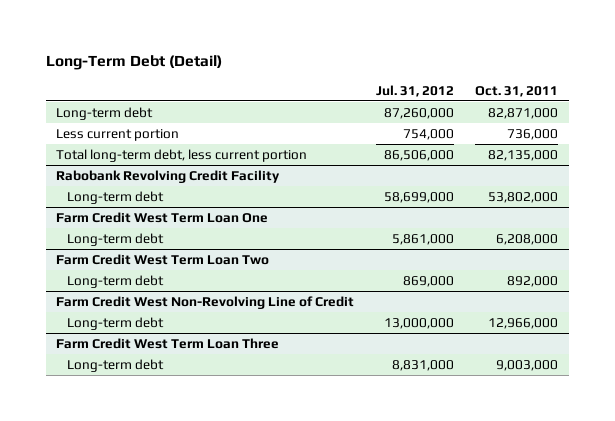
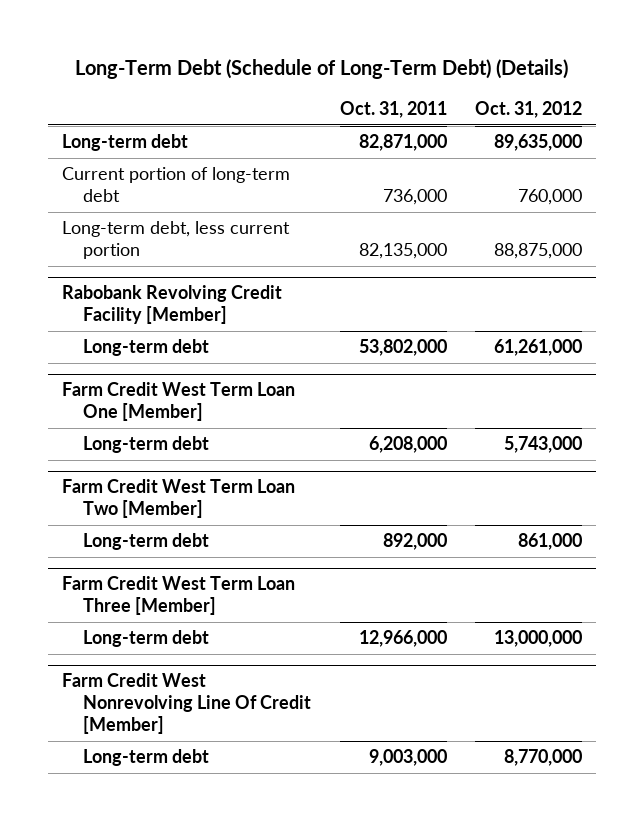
- Long-Term Debt (Detail)
+ Long-Term Debt (Schedule of Long-Term Debt) (Details)
- | Jul. 31, 2012 | Oct. 31, 2011
+ | Oct. 31, 2011 | Oct. 31, 2012
- Less current portion | 754,000 | 736,000
- Total long-term debt, less current portion | 86,506,000 | 82,135,000
- Rabobank Revolving Credit Facility
+ Current portion of long-term debt | 736,000 | 760,000
+ Long-term debt, less current portion | 82,135,000 | 88,875,000
+ Rabobank Revolving Credit Facility [Member]
- Farm Credit West Term Loan One
+ Farm Credit West Term Loan One [Member]
- Farm Credit West Term Loan Two
+ Farm Credit West Term Loan Two [Member]
- Farm Credit West Non-Revolving Line of Credit
+ Farm Credit West Term Loan Three [Member]
- Farm Credit West Term Loan Three
+ Farm Credit West Nonrevolving Line Of Credit [Member]

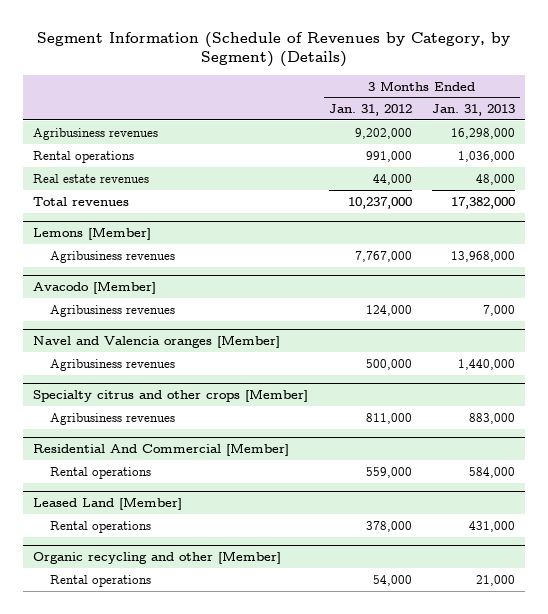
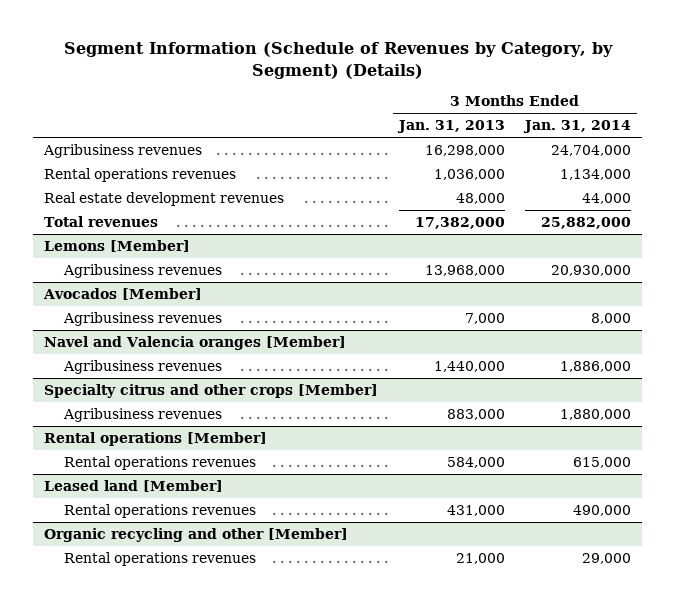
- | 3 Months Ended Jan. 31, 2012 | 3 Months Ended Jan. 31, 2013
+ | 3 Months Ended Jan. 31, 2013 | 3 Months Ended Jan. 31, 2014
- Rental operations | 991,000 | 1,036,000
- Real estate revenues | 44,000 | 48,000
+ Rental operations revenues | 1,036,000 | 1,134,000
+ Real estate development revenues | 48,000 | 44,000
- Avacodo [Member]
+ Avocados [Member]
- Residential And Commercial [Member]
- Rental operations | 559,000 | 584,000
- Leased Land [Member]
- Rental operations | 378,000 | 431,000
+ Rental operations [Member]
+ Rental operations revenues | 584,000 | 615,000
+ Leased land [Member]
+ Rental operations revenues | 431,000 | 490,000
@ Organic recycling and other [Member]
- Rental operations | 54,000 | 21,000
+ Rental operations revenues | 21,000 | 29,000

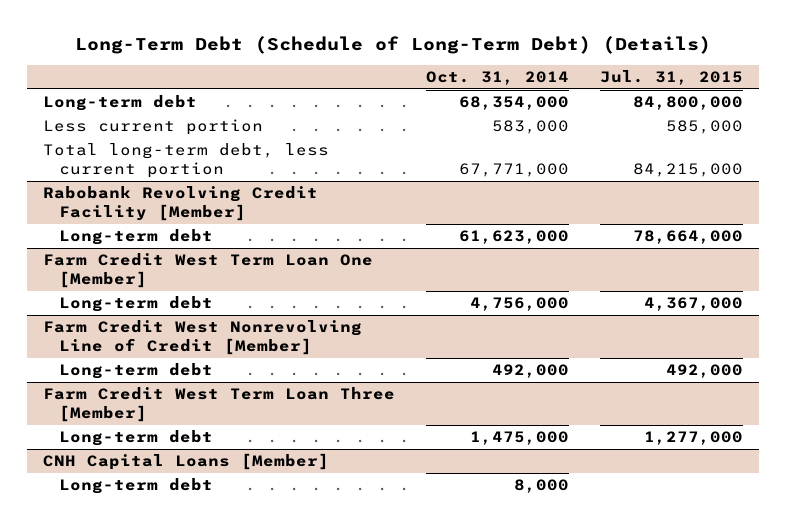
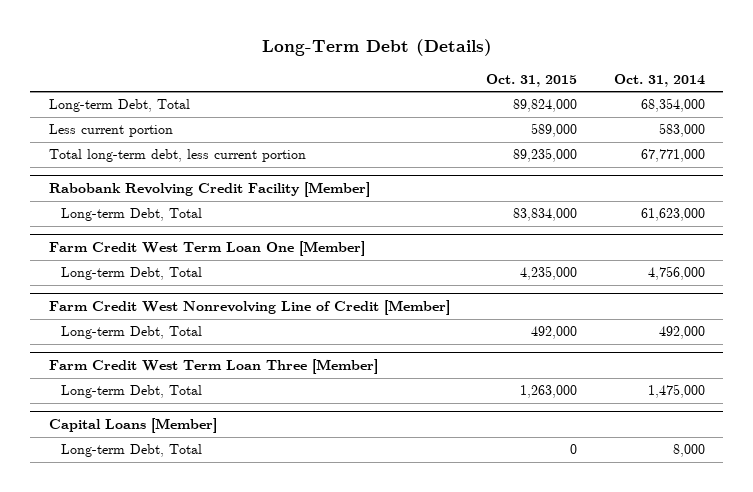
- Long-Term Debt (Schedule of Long-Term Debt) (Details)
+ Long-Term Debt (Details)
- | Oct. 31, 2014 | Jul. 31, 2015
+ | Oct. 31, 2015 | Oct. 31, 2014
- Long-term debt | 68,354,000 | 84,800,000
+ Long-term Debt, Total | 89,824,000 | 68,354,000
@ Rabobank Revolving Credit Facility [Member]
- Long-term debt | 61,623,000 | 78,664,000
+ Long-term Debt, Total | 83,834,000 | 61,623,000
@ Farm Credit West Term Loan One [Member]
- Long-term debt | 4,756,000 | 4,367,000
+ Long-term Debt, Total | 4,235,000 | 4,756,000
@ Farm Credit West Nonrevolving Line of Credit [Member]
- Long-term debt | 492,000 | 492,000
+ Long-term Debt, Total | 492,000 | 492,000
@ Farm Credit West Term Loan Three [Member]
- Long-term debt | 1,475,000 | 1,277,000
- CNH Capital Loans [Member]
- Long-term debt | 8,000 |
@ Farm Credit West Term Loan Three [Member]
+ Long-term Debt, Total | 1,263,000 | 1,475,000
+ Capital Loans [Member]
+ Long-term Debt, Total | 0 | 8,000

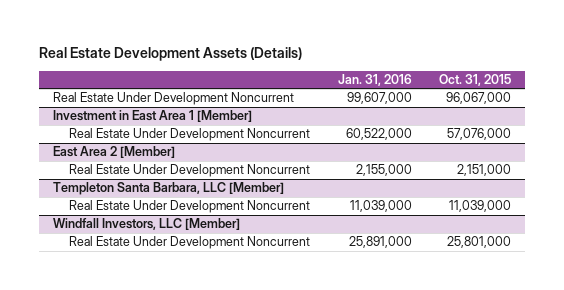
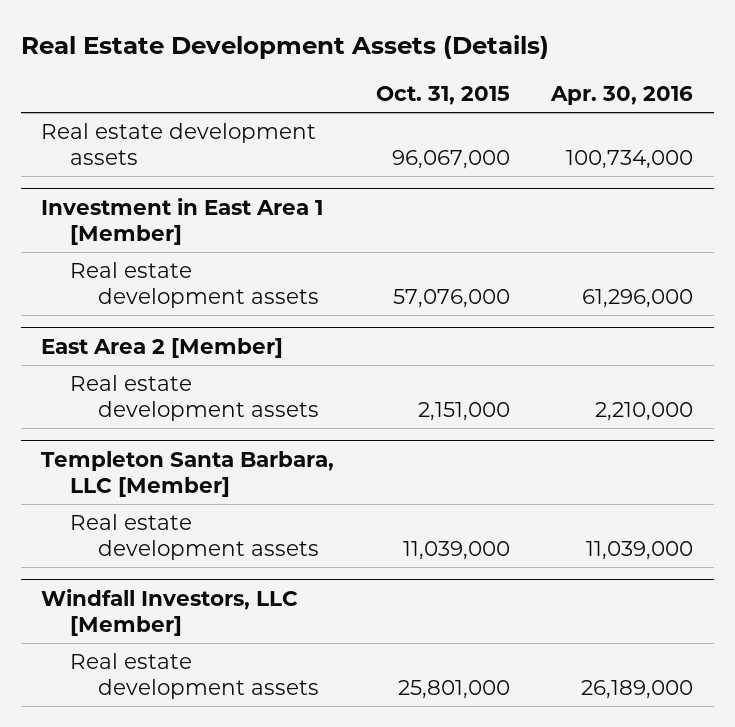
- | Jan. 31, 2016 | Oct. 31, 2015
+ | Oct. 31, 2015 | Apr. 30, 2016
- Real Estate Under Development Noncurrent | 99,607,000 | 96,067,000
+ Real estate development assets | 96,067,000 | 100,734,000
@ Investment in East Area 1 [Member]
- Real Estate Under Development Noncurrent | 60,522,000 | 57,076,000
+ Real estate development assets | 57,076,000 | 61,296,000
@ East Area 2 [Member]
- Real Estate Under Development Noncurrent | 2,155,000 | 2,151,000
+ Real estate development assets | 2,151,000 | 2,210,000
@ Templeton Santa Barbara, LLC [Member]
- Real Estate Under Development Noncurrent | 11,039,000 | 11,039,000
+ Real estate development assets | 11,039,000 | 11,039,000
@ Windfall Investors, LLC [Member]
- Real Estate Under Development Noncurrent | 25,891,000 | 25,801,000
+ Real estate development assets | 25,801,000 | 26,189,000

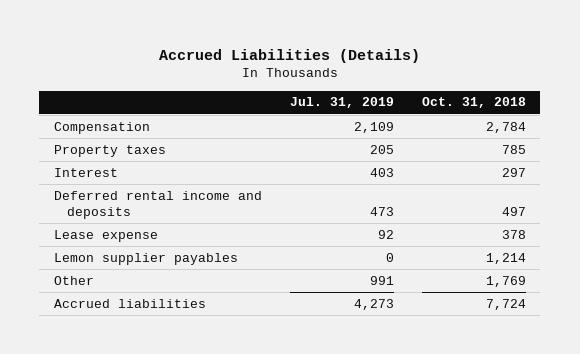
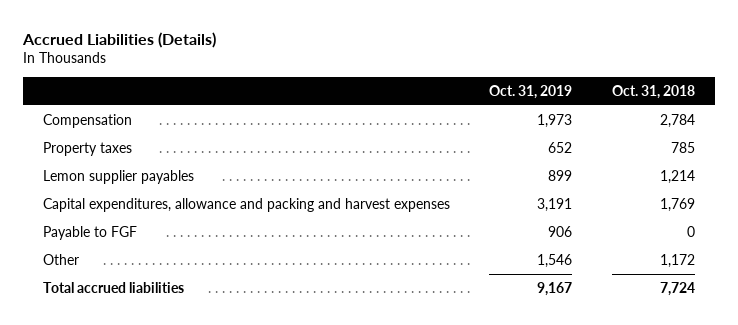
- | Jul. 31, 2019 | Oct. 31, 2018
+ | Oct. 31, 2019 | Oct. 31, 2018
- Interest | 403 | 297
- Deferred rental income and deposits | 473 | 497
- Lease expense | 92 | 378
- Other | 991 | 1,769
- Accrued liabilities | 4,273 | 7,724
+ Capital expenditures, allowance and packing and harvest expenses | 3,191 | 1,769
+ Payable to FGF | 906 | 0
+ Other | 1,546 | 1,172
+ Total accrued liabilities | 9,167 | 7,724

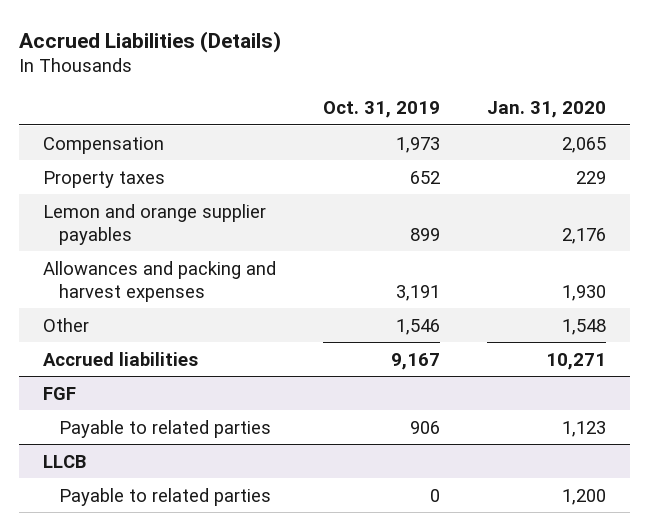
- | Oct. 31, 2019 | Oct. 31, 2018
+ | Oct. 31, 2019 | Jan. 31, 2020
- Lemon supplier payables | 899 | 1,214
- Capital expenditures, allowance and packing and harvest expenses | 3,191 | 1,769
- Payable to FGF | 906 | 0
+ Lemon and orange supplier payables | 899 | 2,176
+ Allowances and packing and harvest expenses | 3,191 | 1,930
- Total accrued liabilities | 9,167 | 7,724
+ Accrued liabilities | 9,167 | 10,271
+ FGF
+ Payable to related parties | 906 | 1,123
+ LLCB
+ Payable to related parties | 0 | 1,200

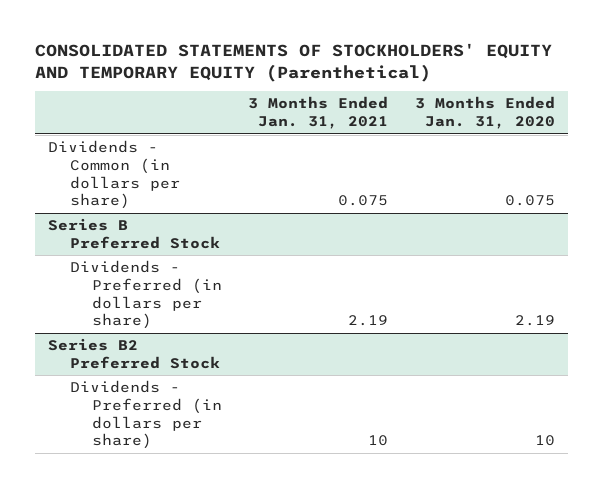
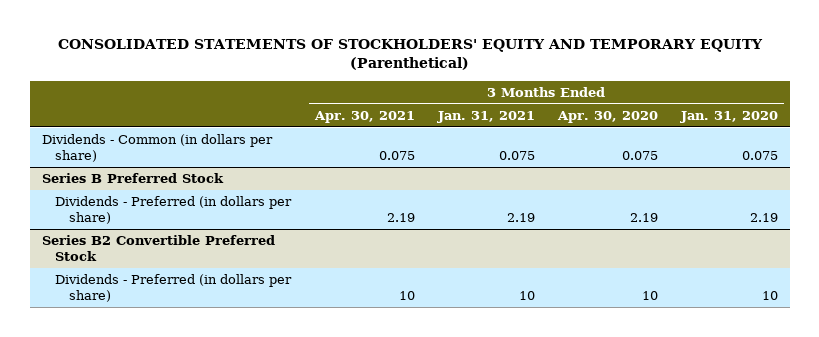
- | 3 Months Ended Jan. 31, 2021 | 3 Months Ended Jan. 31, 2020
+ | 3 Months Ended Apr. 30, 2021 | 3 Months Ended Jan. 31, 2021 | 3 Months Ended Apr. 30, 2020 | 3 Months Ended Jan. 31, 2020
- Series B2 Preferred Stock
+ Series B2 Convertible Preferred Stock

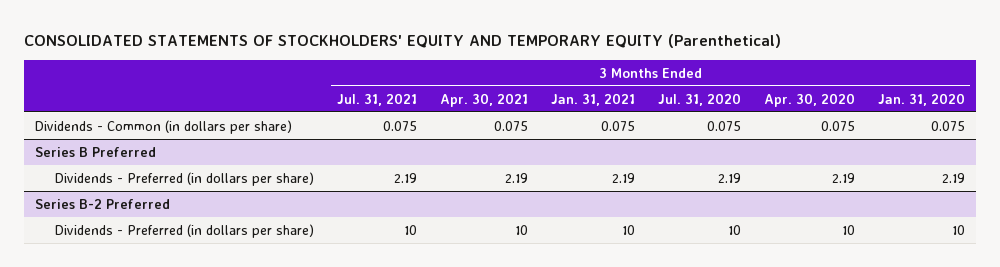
- | 3 Months Ended Apr. 30, 2021 | 3 Months Ended Jan. 31, 2021 | 3 Months Ended Apr. 30, 2020 | 3 Months Ended Jan. 31, 2020
+ | 3 Months Ended Jul. 31, 2021 | 3 Months Ended Apr. 30, 2021 | 3 Months Ended Jan. 31, 2021 | 3 Months Ended Jul. 31, 2020 | 3 Months Ended Apr. 30, 2020 | 3 Months Ended Jan. 31, 2020
- Series B Preferred Stock
+ Series B Preferred
- Series B2 Convertible Preferred Stock
+ Series B-2 Preferred

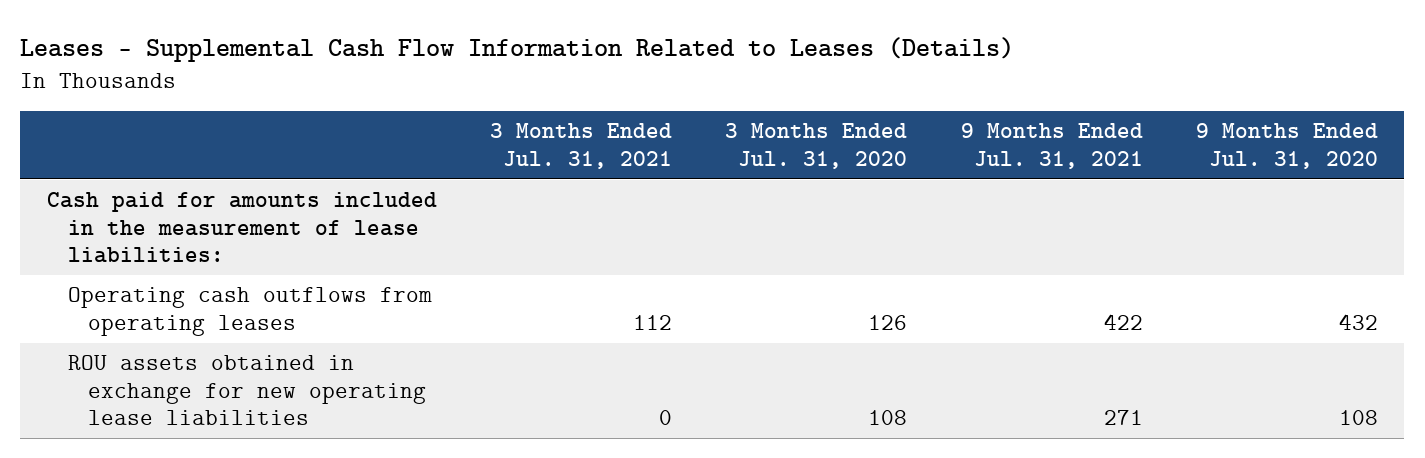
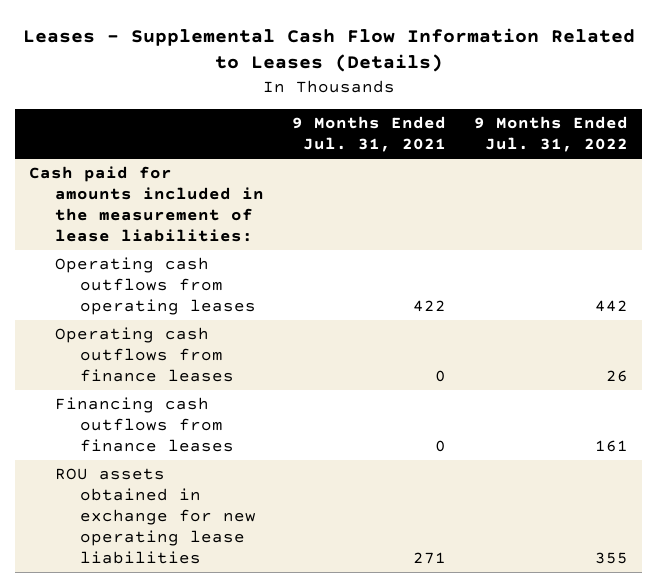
- | 3 Months Ended Jul. 31, 2021 | 3 Months Ended Jul. 31, 2020 | 9 Months Ended Jul. 31, 2021 | 9 Months Ended Jul. 31, 2020
+ | 9 Months Ended Jul. 31, 2021 | 9 Months Ended Jul. 31, 2022
+ Operating cash outflows from finance leases | 0 | 26
+ Financing cash outflows from finance leases | 0 | 161

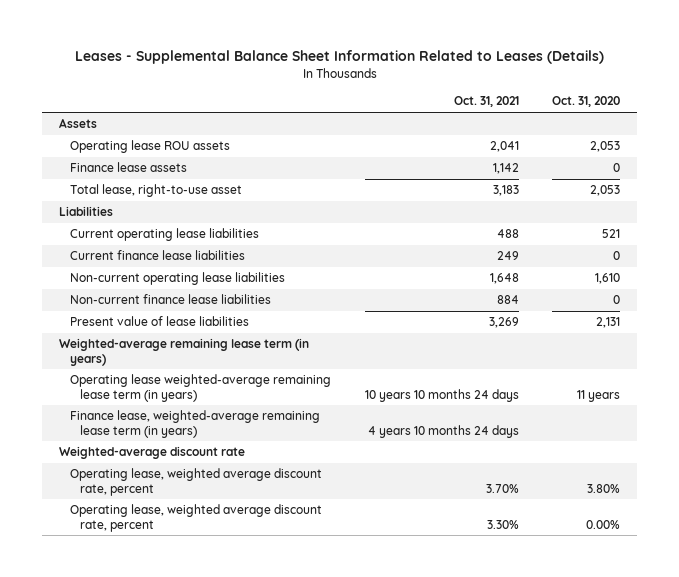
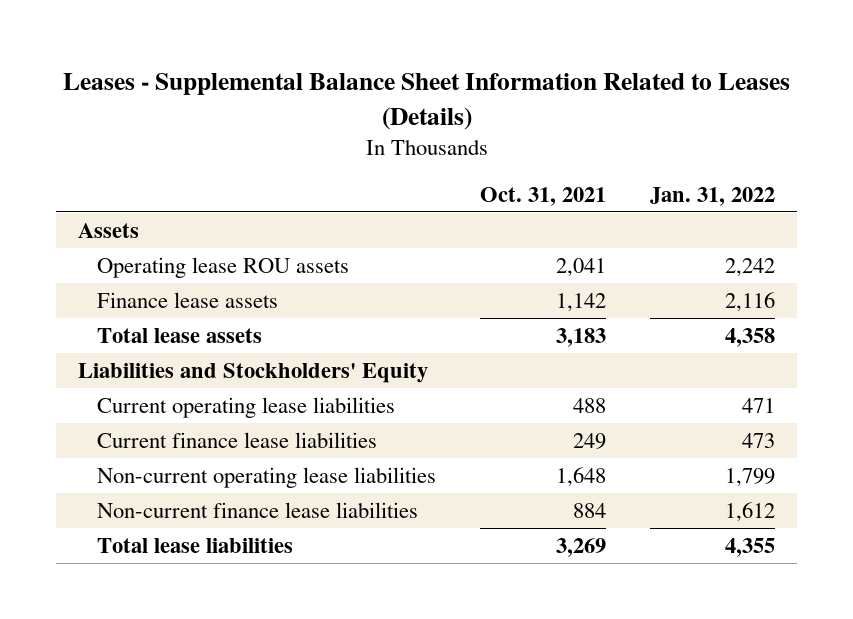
- | Oct. 31, 2021 | Oct. 31, 2020
+ | Oct. 31, 2021 | Jan. 31, 2022
- Total lease, right-to-use asset | 3,183 | 2,053
- Liabilities
+ Total lease assets | 3,183 | 4,358
+ Liabilities and Stockholders' Equity
- Present value of lease liabilities | 3,269 | 2,131
- Weighted-average remaining lease term (in years)
- Operating lease weighted-average remaining lease term (in years) | 10 years 10 months 24 days | 11 years
- Finance lease, weighted-average remaining lease term (in years) | 4 years 10 months 24 days |
- Weighted-average discount rate
- Operating lease, weighted average discount rate, percent | 3.70% | 3.80%
- Operating lease, weighted average discount rate, percent | 3.30% | 0.00%
+ Total lease liabilities | 3,269 | 4,355

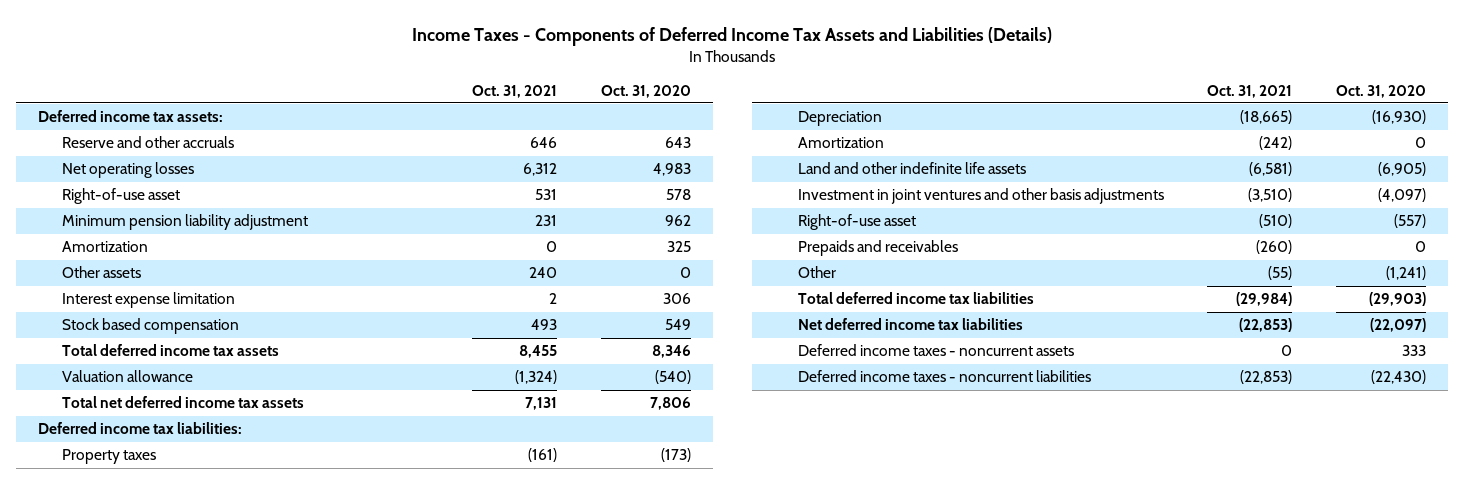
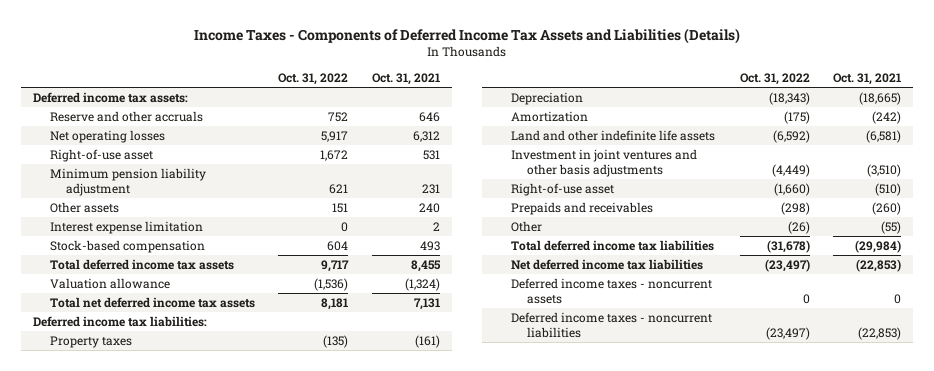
- | Oct. 31, 2021 | Oct. 31, 2020
+ | Oct. 31, 2022 | Oct. 31, 2021
- Amortization | 0 | 325
- Stock based compensation | 493 | 549
+ Stock-based compensation | 604 | 493

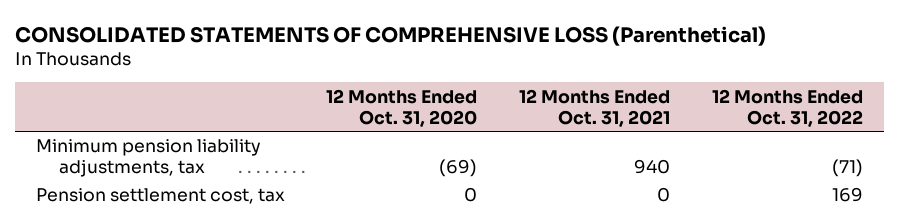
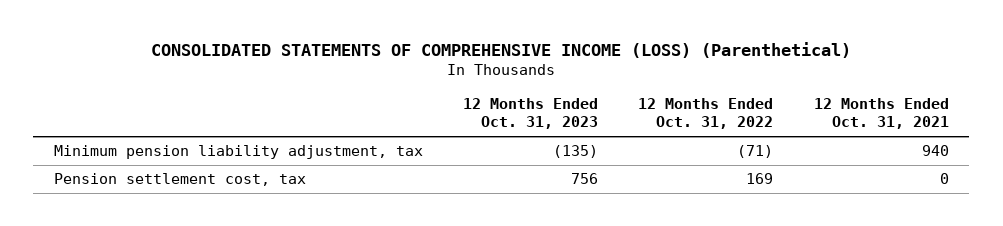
- CONSOLIDATED STATEMENTS OF COMPREHENSIVE LOSS (Parenthetical)
+ CONSOLIDATED STATEMENTS OF COMPREHENSIVE INCOME (LOSS) (Parenthetical)
- | 12 Months Ended Oct. 31, 2020 | 12 Months Ended Oct. 31, 2021 | 12 Months Ended Oct. 31, 2022
+ | 12 Months Ended Oct. 31, 2023 | 12 Months Ended Oct. 31, 2022 | 12 Months Ended Oct. 31, 2021
- Minimum pension liability adjustments, tax | (69) | 940 | (71)
+ Minimum pension liability adjustment, tax | (135) | (71) | 940

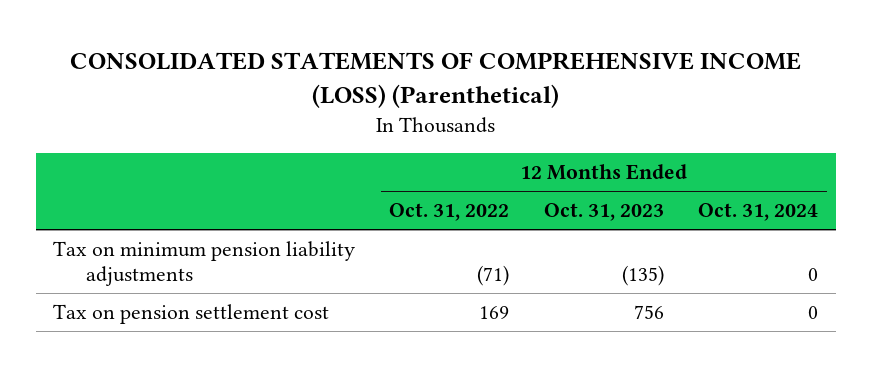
- | 12 Months Ended Oct. 31, 2023 | 12 Months Ended Oct. 31, 2022 | 12 Months Ended Oct. 31, 2021
+ | 12 Months Ended Oct. 31, 2022 | 12 Months Ended Oct. 31, 2023 | 12 Months Ended Oct. 31, 2024
- Minimum pension liability adjustment, tax | (135) | (71) | 940
- Pension settlement cost, tax | 756 | 169 | 0
+ Tax on minimum pension liability adjustments | (71) | (135) | 0
+ Tax on pension settlement cost | 169 | 756 | 0

